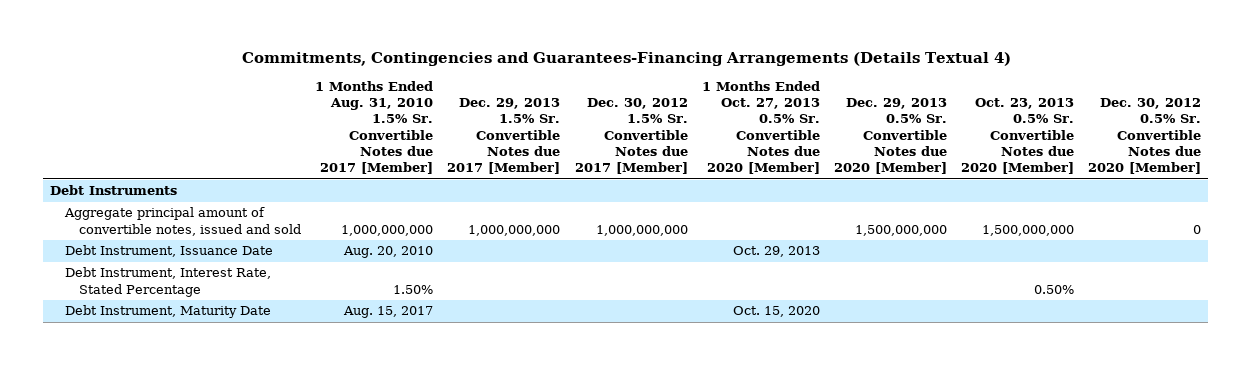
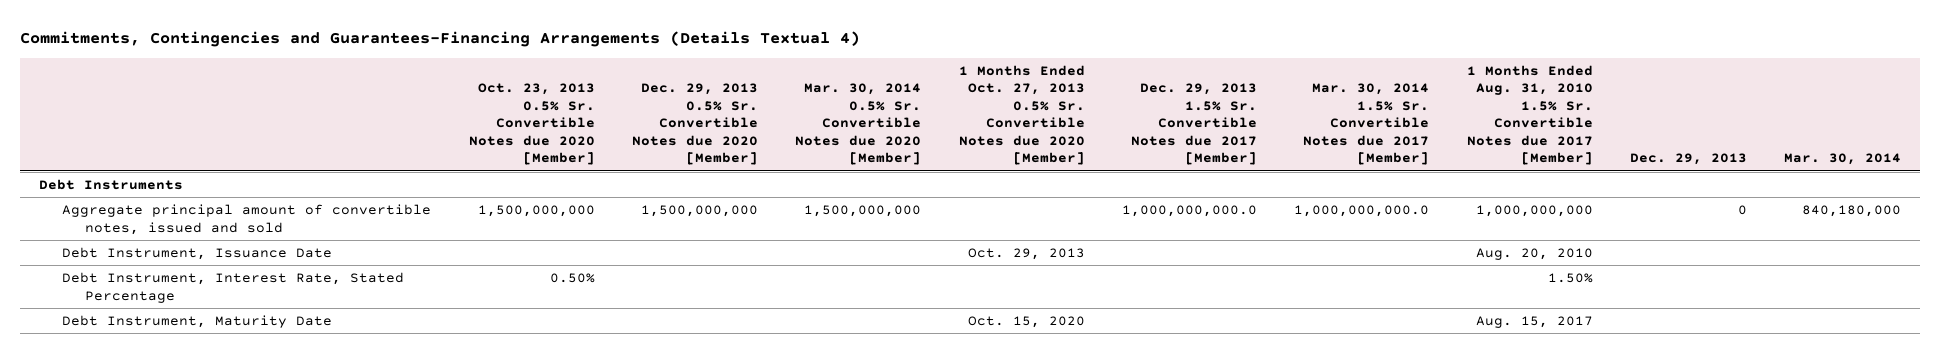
- | 1 Months Ended Aug. 31, 2010 1.5% Sr. Convertible Notes due 2017 [Member] | Dec. 29, 2013 1.5% Sr. Convertible Notes due 2017 [Member] | Dec. 30, 2012 1.5% Sr. Convertible Notes due 2017 [Member] | 1 Months Ended Oct. 27, 2013 0.5% Sr. Convertible Notes due 2020 [Member] | Dec. 29, 2013 0.5% Sr. Convertible Notes due 2020 [Member] | Oct. 23, 2013 0.5% Sr. Convertible Notes due 2020 [Member] | Dec. 30, 2012 0.5% Sr. Convertible Notes due 2020 [Member]
+ | Oct. 23, 2013 0.5% Sr. Convertible Notes due 2020 [Member] | Dec. 29, 2013 0.5% Sr. Convertible Notes due 2020 [Member] | Mar. 30, 2014 0.5% Sr. Convertible Notes due 2020 [Member] | 1 Months Ended Oct. 27, 2013 0.5% Sr. Convertible Notes due 2020 [Member] | Dec. 29, 2013 1.5% Sr. Convertible Notes due 2017 [Member] | Mar. 30, 2014 1.5% Sr. Convertible Notes due 2017 [Member] | 1 Months Ended Aug. 31, 2010 1.5% Sr. Convertible Notes due 2017 [Member] | Dec. 29, 2013 | Mar. 30, 2014
- Aggregate principal amount of convertible notes, issued and sold | 1,000,000,000 | 1,000,000,000 | 1,000,000,000 | | 1,500,000,000 | 1,500,000,000 | 0
+ Aggregate principal amount of convertible notes, issued and sold | 1,500,000,000 | 1,500,000,000 | 1,500,000,000 | | 1,000,000,000.0 | 1,000,000,000.0 | 1,000,000,000 | 0 | 840,180,000

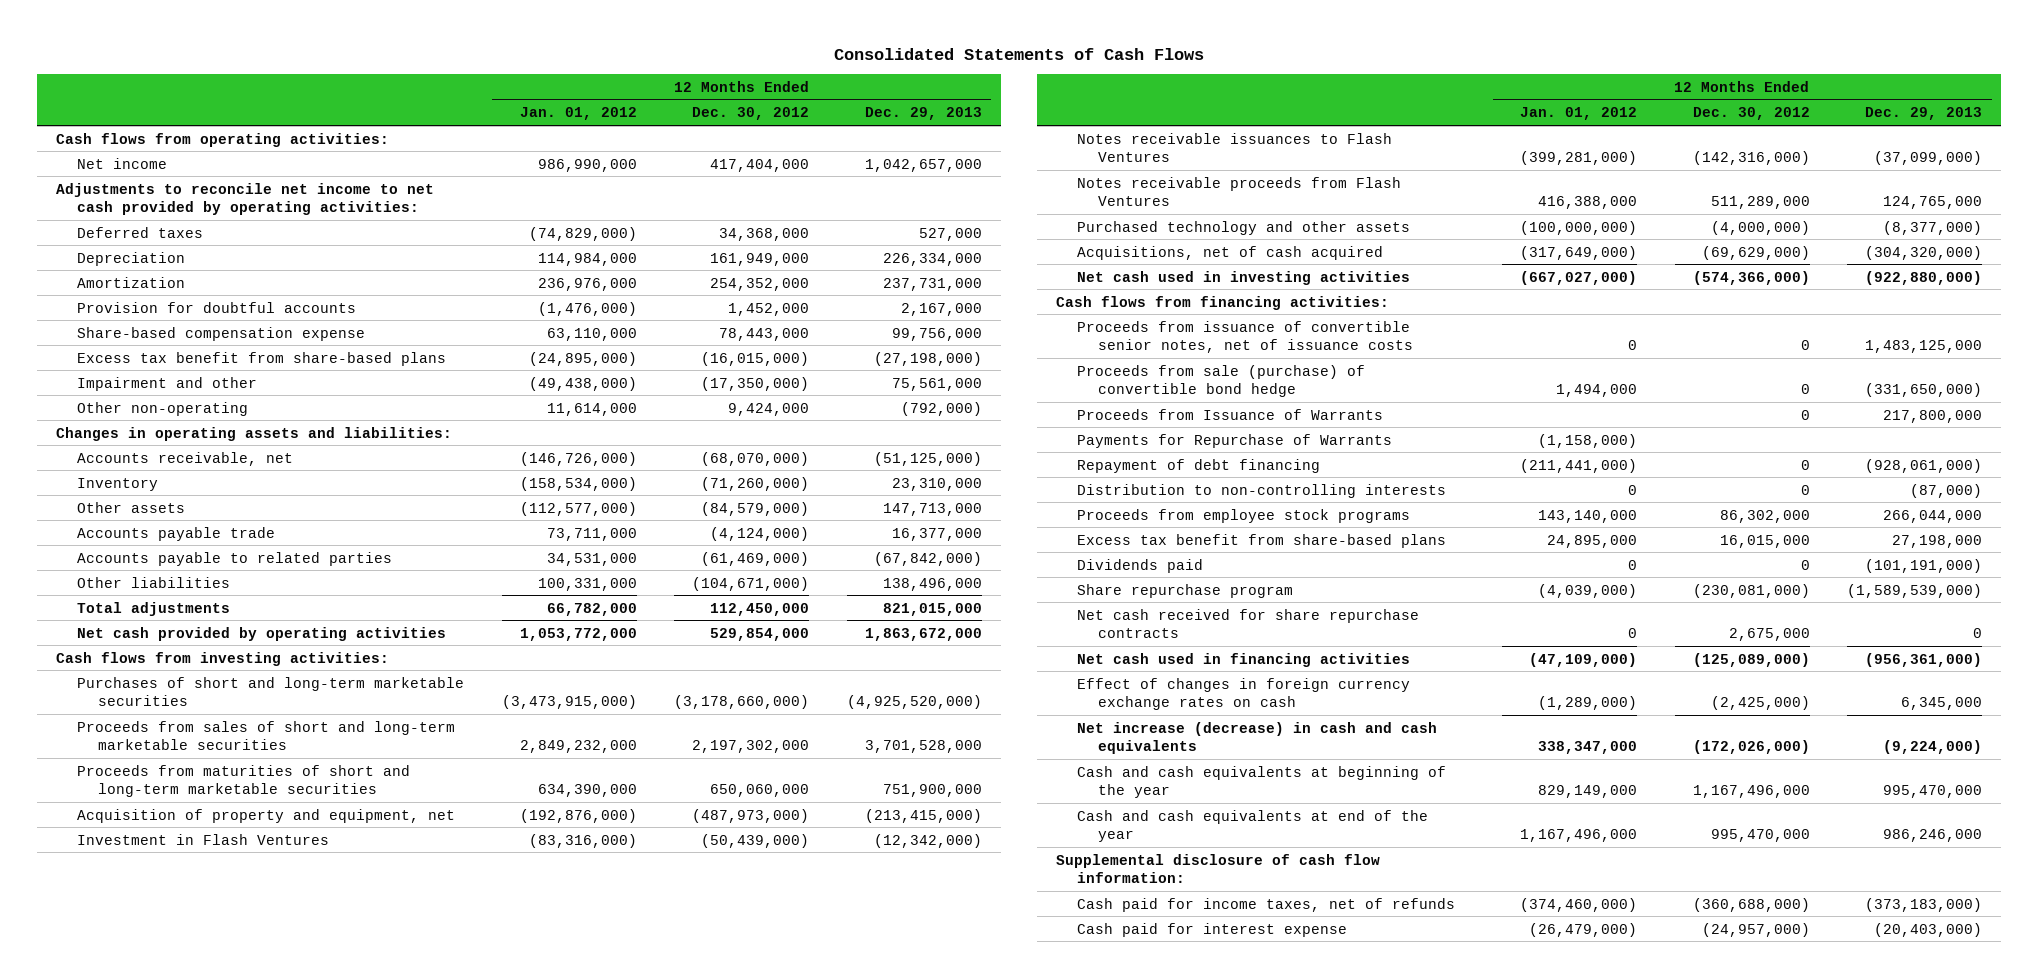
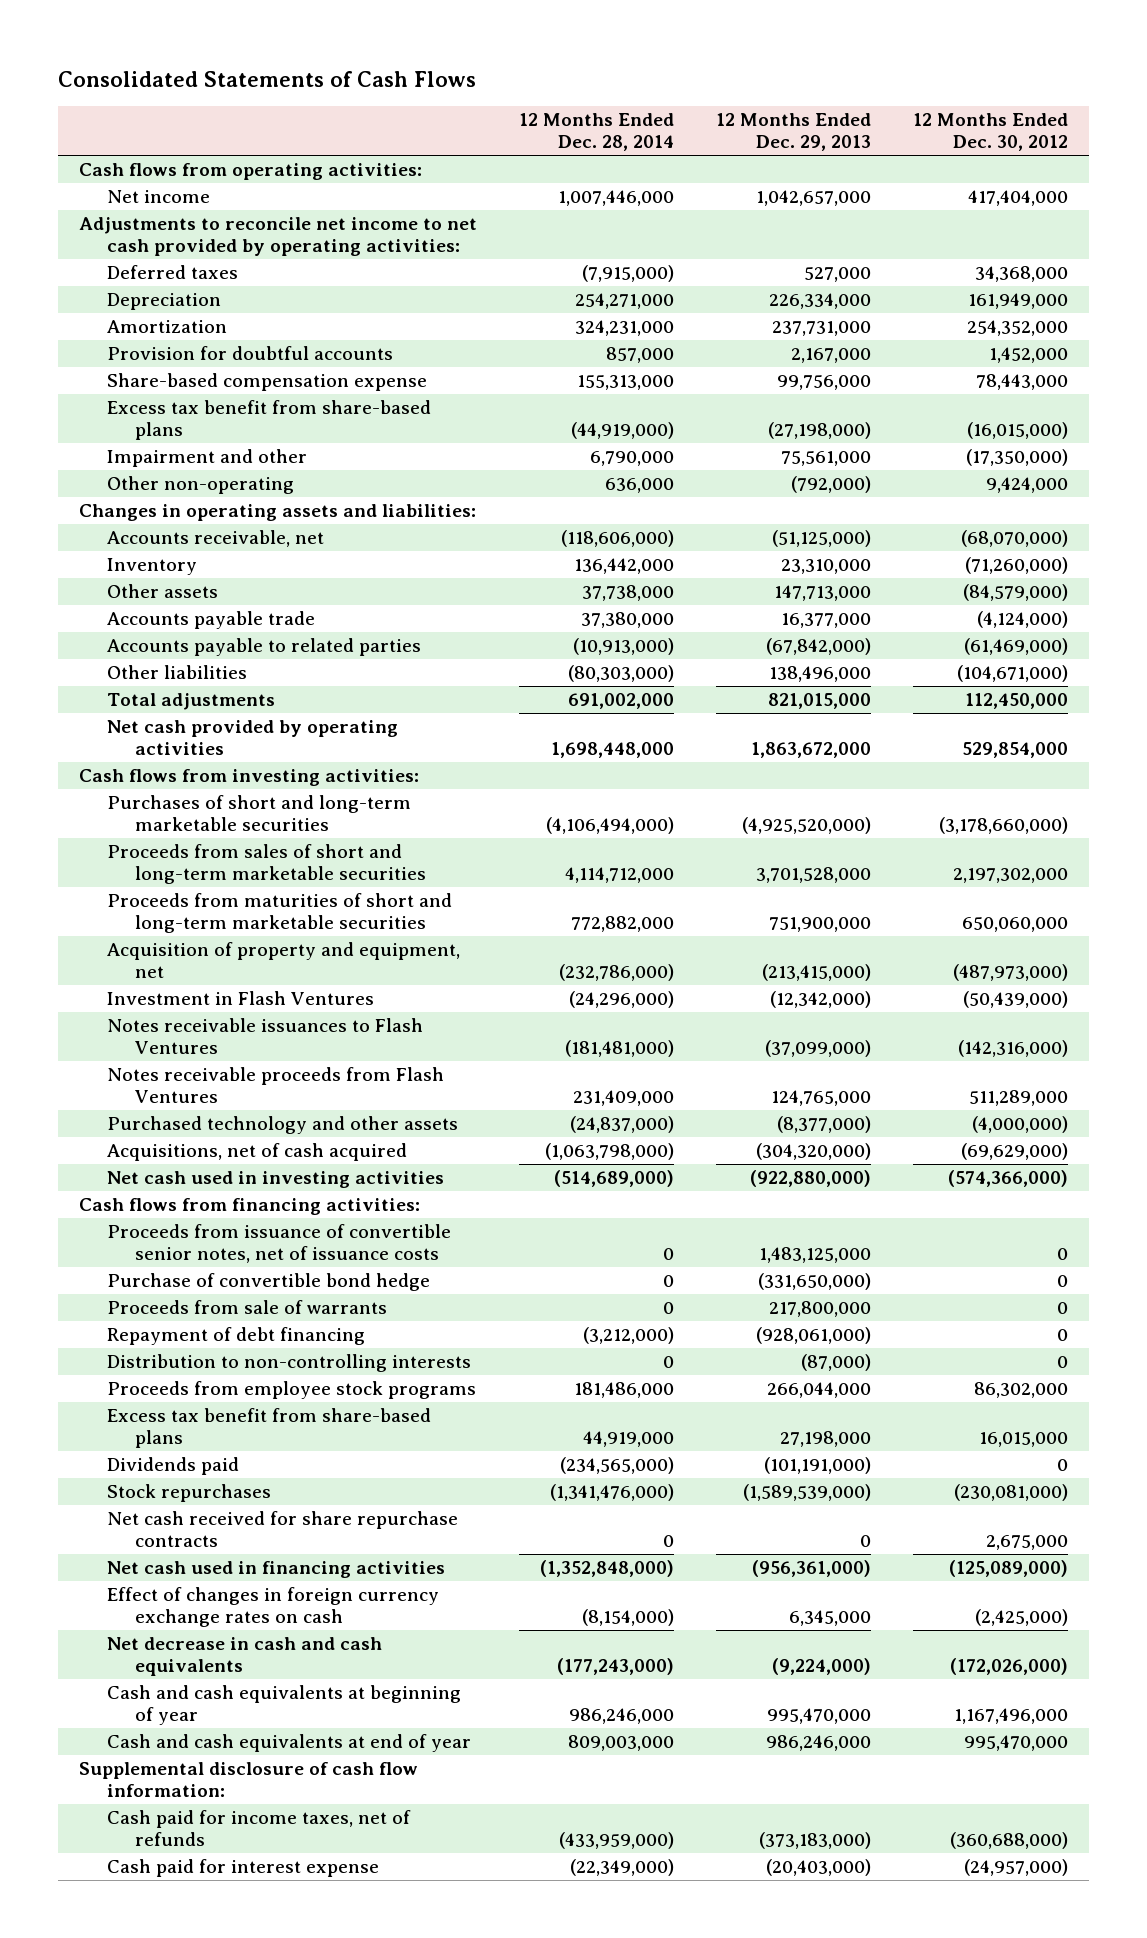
- | 12 Months Ended Jan. 01, 2012 | 12 Months Ended Dec. 30, 2012 | 12 Months Ended Dec. 29, 2013
+ | 12 Months Ended Dec. 28, 2014 | 12 Months Ended Dec. 29, 2013 | 12 Months Ended Dec. 30, 2012
- Proceeds from sale (purchase) of convertible bond hedge | 1,494,000 | 0 | (331,650,000)
- Proceeds from Issuance of Warrants | | 0 | 217,800,000
- Payments for Repurchase of Warrants | (1,158,000) | |
+ Purchase of convertible bond hedge | 0 | (331,650,000) | 0
+ Proceeds from sale of warrants | 0 | 217,800,000 | 0
- Share repurchase program | (4,039,000) | (230,081,000) | (1,589,539,000)
+ Stock repurchases | (1,341,476,000) | (1,589,539,000) | (230,081,000)
- Net increase (decrease) in cash and cash equivalents | 338,347,000 | (172,026,000) | (9,224,000)
- Cash and cash equivalents at beginning of the year | 829,149,000 | 1,167,496,000 | 995,470,000
- Cash and cash equivalents at end of the year | 1,167,496,000 | 995,470,000 | 986,246,000
+ Net decrease in cash and cash equivalents | (177,243,000) | (9,224,000) | (172,026,000)
+ Cash and cash equivalents at beginning of year | 986,246,000 | 995,470,000 | 1,167,496,000
+ Cash and cash equivalents at end of year | 809,003,000 | 986,246,000 | 995,470,000

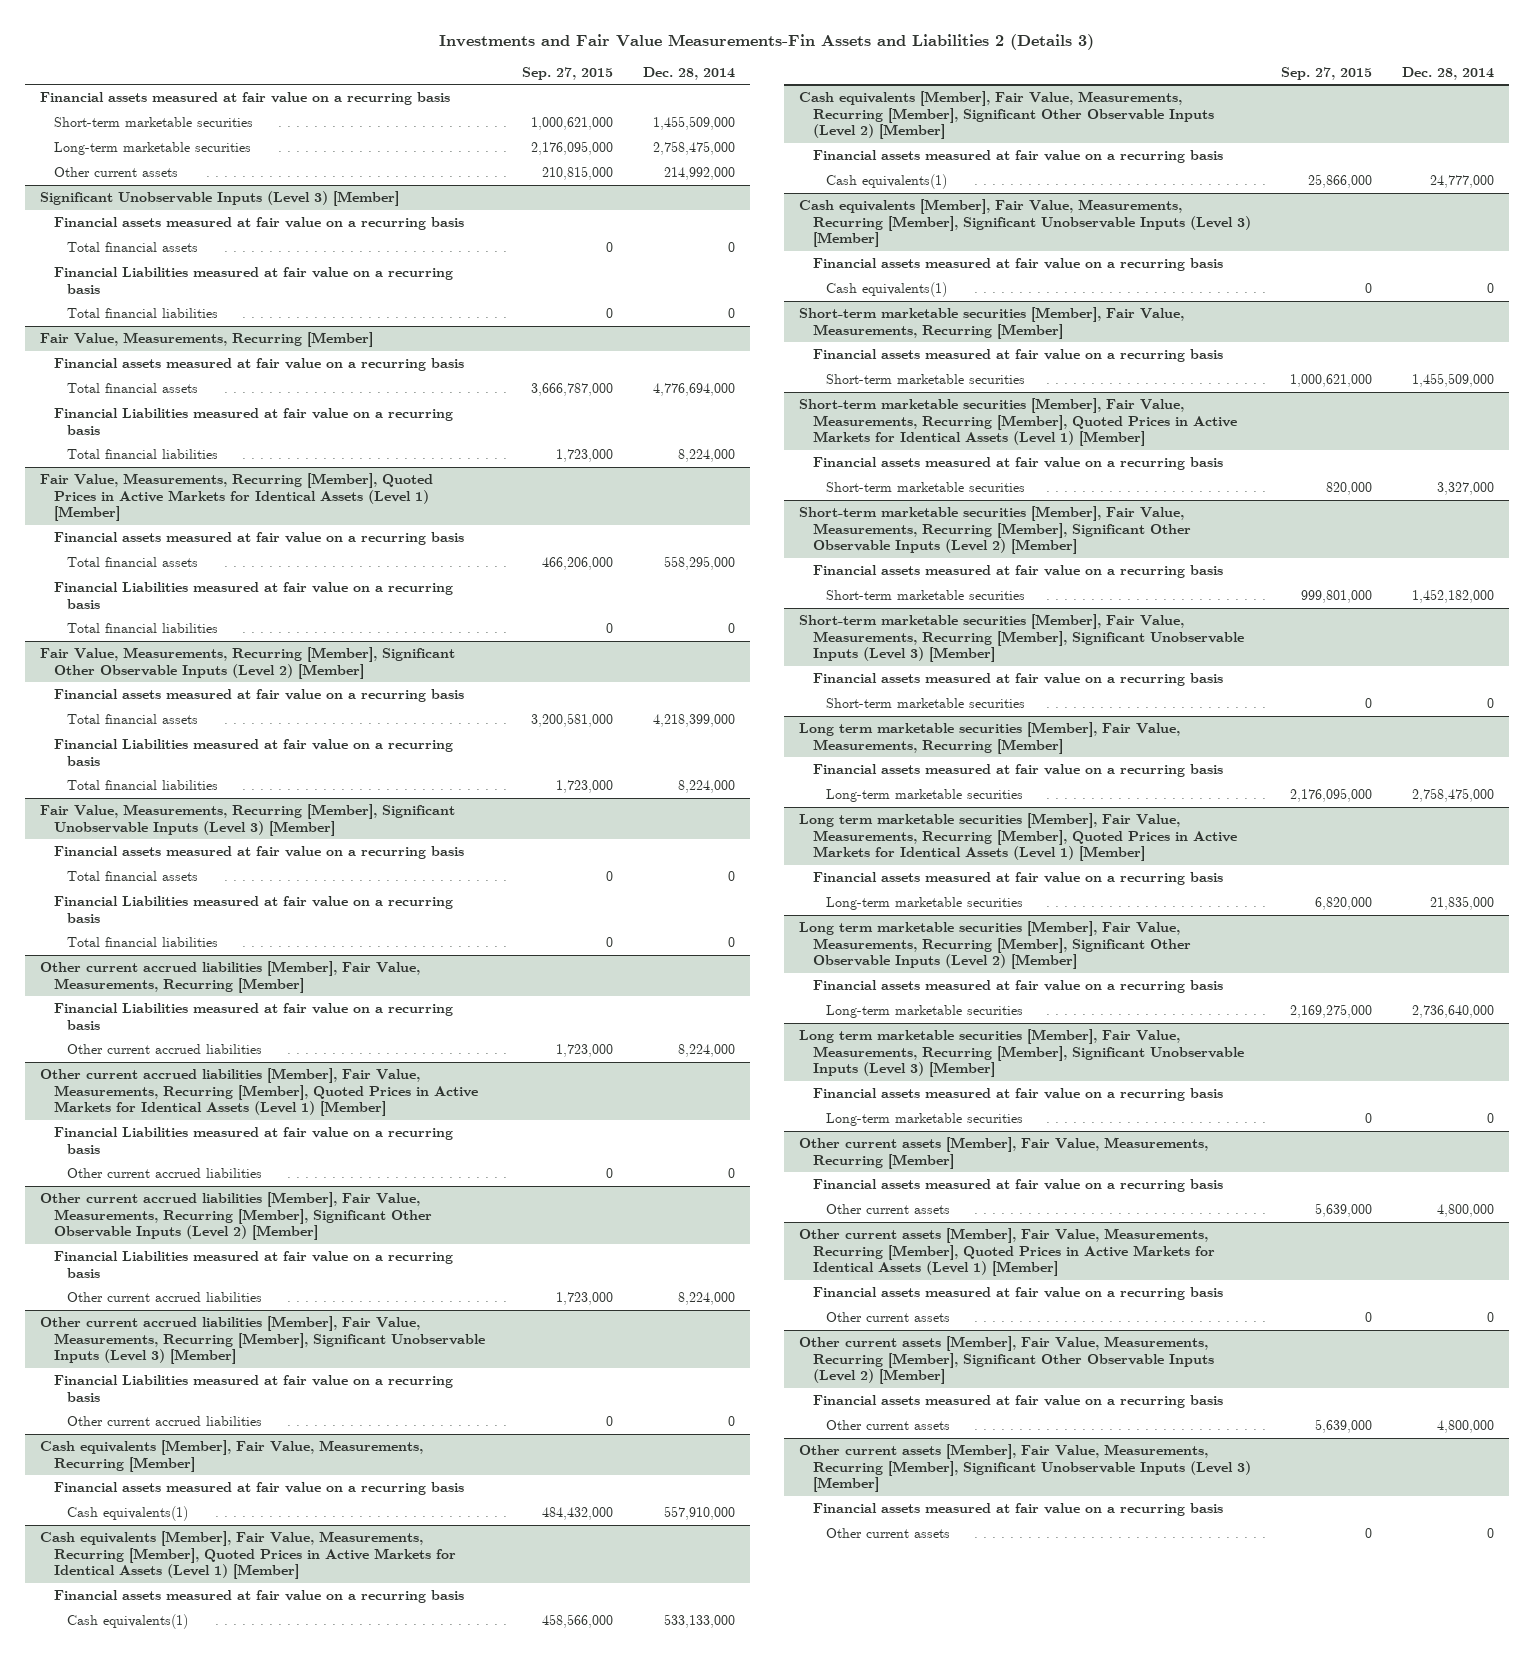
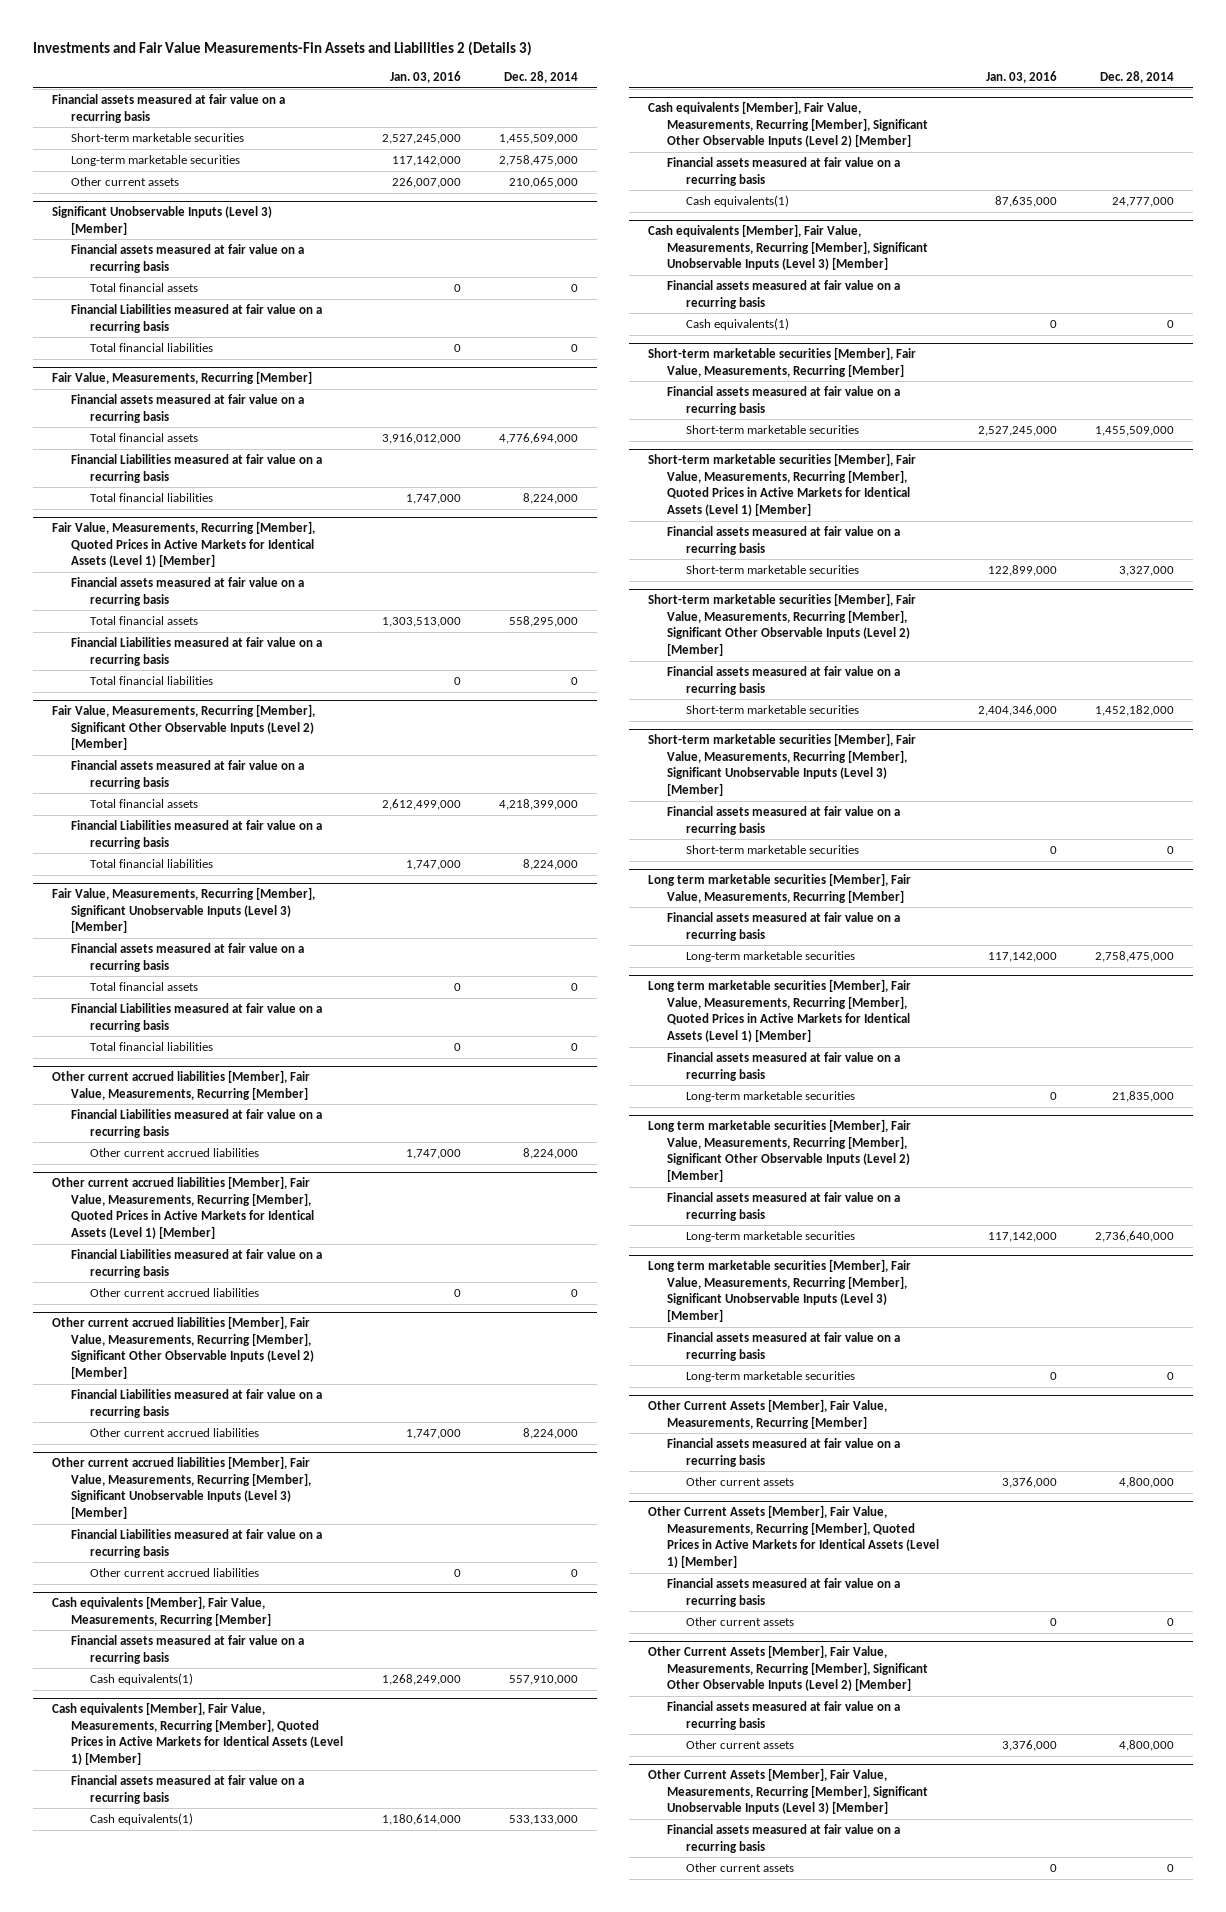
- | Sep. 27, 2015 | Dec. 28, 2014
+ | Jan. 03, 2016 | Dec. 28, 2014
- Other current assets | 210,815,000 | 214,992,000
+ Other current assets | 226,007,000 | 210,065,000
- Other current assets [Member], Fair Value, Measurements, Recurring [Member]
+ Other Current Assets [Member], Fair Value, Measurements, Recurring [Member]
- Other current assets [Member], Fair Value, Measurements, Recurring [Member], Quoted Prices in Active Markets for Identical Assets (Level 1) [Member]
+ Other Current Assets [Member], Fair Value, Measurements, Recurring [Member], Quoted Prices in Active Markets for Identical Assets (Level 1) [Member]
- Other current assets [Member], Fair Value, Measurements, Recurring [Member], Significant Other Observable Inputs (Level 2) [Member]
+ Other Current Assets [Member], Fair Value, Measurements, Recurring [Member], Significant Other Observable Inputs (Level 2) [Member]
- Other current assets [Member], Fair Value, Measurements, Recurring [Member], Significant Unobservable Inputs (Level 3) [Member]
+ Other Current Assets [Member], Fair Value, Measurements, Recurring [Member], Significant Unobservable Inputs (Level 3) [Member]

